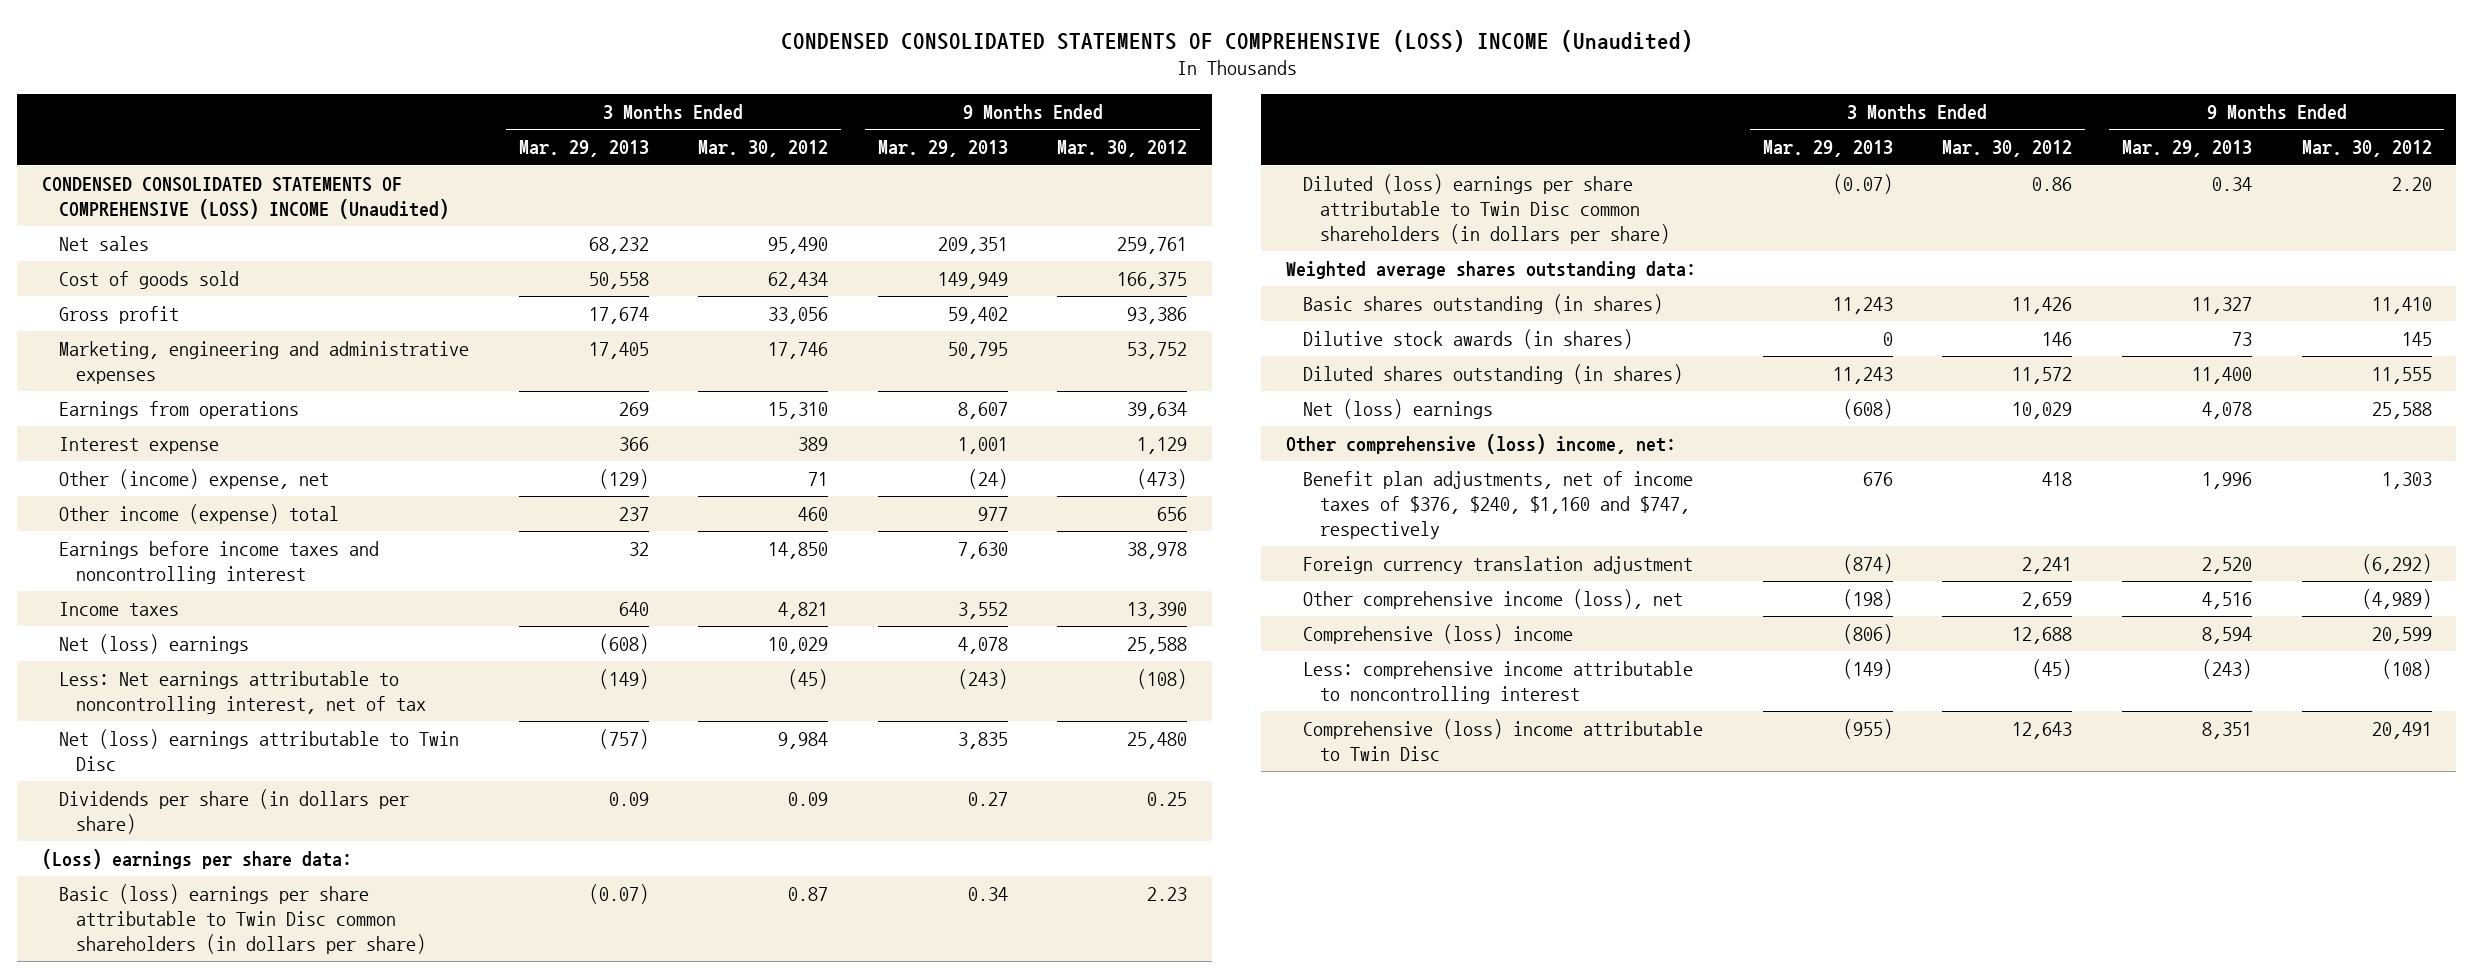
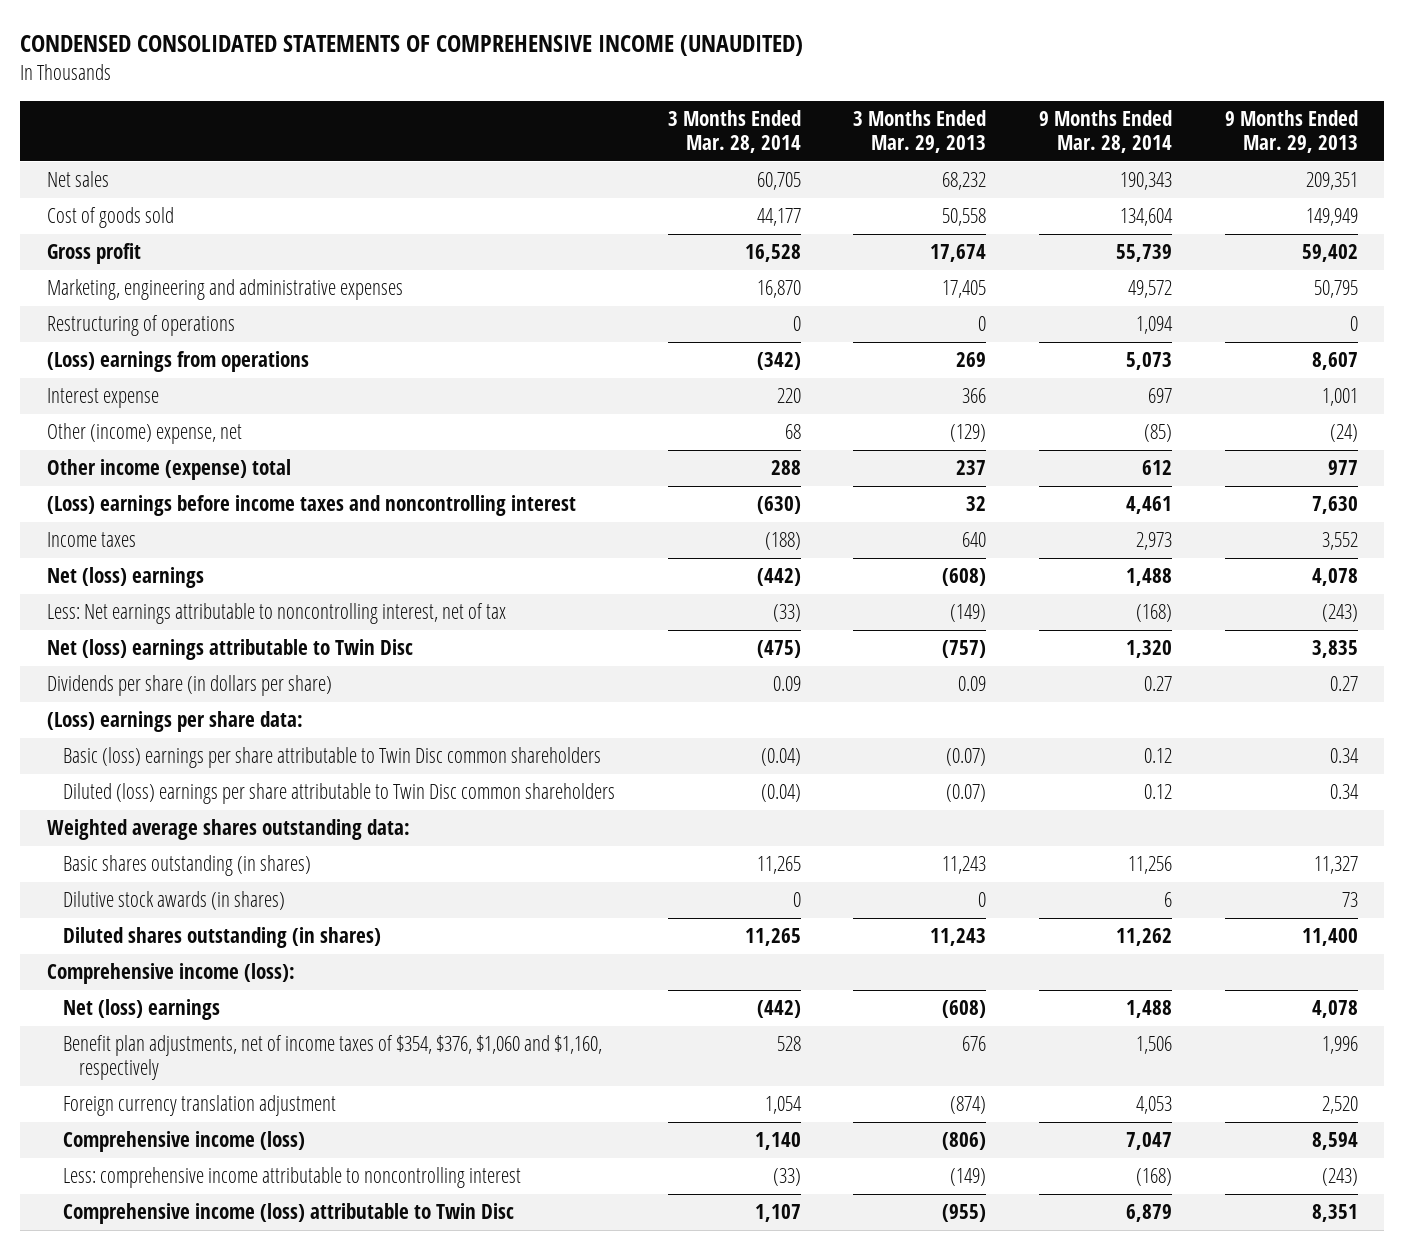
- CONDENSED CONSOLIDATED STATEMENTS OF COMPREHENSIVE (LOSS) INCOME (Unaudited)
+ CONDENSED CONSOLIDATED STATEMENTS OF COMPREHENSIVE INCOME (UNAUDITED)
- | 3 Months Ended Mar. 29, 2013 | 3 Months Ended Mar. 30, 2012 | 9 Months Ended Mar. 29, 2013 | 9 Months Ended Mar. 30, 2012
+ | 3 Months Ended Mar. 28, 2014 | 3 Months Ended Mar. 29, 2013 | 9 Months Ended Mar. 28, 2014 | 9 Months Ended Mar. 29, 2013
- CONDENSED CONSOLIDATED STATEMENTS OF COMPREHENSIVE (LOSS) INCOME (Unaudited)
- Earnings from operations | 269 | 15,310 | 8,607 | 39,634
+ Restructuring of operations | 0 | 0 | 1,094 | 0
+ (Loss) earnings from operations | (342) | 269 | 5,073 | 8,607
- Earnings before income taxes and noncontrolling interest | 32 | 14,850 | 7,630 | 38,978
+ (Loss) earnings before income taxes and noncontrolling interest | (630) | 32 | 4,461 | 7,630
- Basic (loss) earnings per share attributable to Twin Disc common shareholders (in dollars per share) | (0.07) | 0.87 | 0.34 | 2.23
- Diluted (loss) earnings per share attributable to Twin Disc common shareholders (in dollars per share) | (0.07) | 0.86 | 0.34 | 2.20
+ Basic (loss) earnings per share attributable to Twin Disc common shareholders | (0.04) | (0.07) | 0.12 | 0.34
+ Diluted (loss) earnings per share attributable to Twin Disc common shareholders | (0.04) | (0.07) | 0.12 | 0.34
+ Comprehensive income (loss):
- Other comprehensive (loss) income, net:
- Benefit plan adjustments, net of income taxes of $376, $240, $1,160 and $747, respectively | 676 | 418 | 1,996 | 1,303
+ Benefit plan adjustments, net of income taxes of $354, $376, $1,060 and $1,160, respectively | 528 | 676 | 1,506 | 1,996
- Other comprehensive income (loss), net | (198) | 2,659 | 4,516 | (4,989)
- Comprehensive (loss) income | (806) | 12,688 | 8,594 | 20,599
+ Comprehensive income (loss) | 1,140 | (806) | 7,047 | 8,594
- Comprehensive (loss) income attributable to Twin Disc | (955) | 12,643 | 8,351 | 20,491
+ Comprehensive income (loss) attributable to Twin Disc | 1,107 | (955) | 6,879 | 8,351

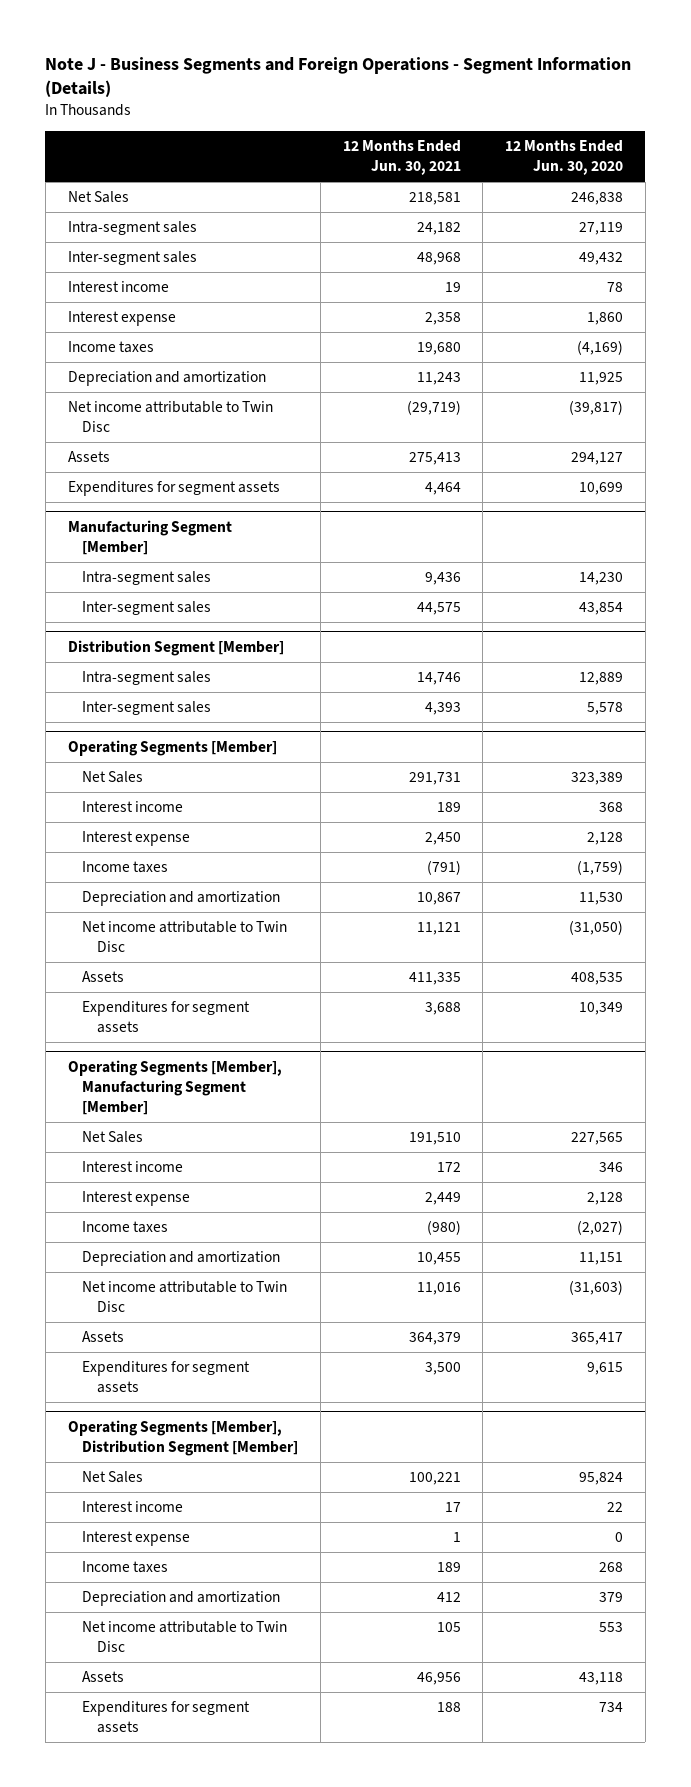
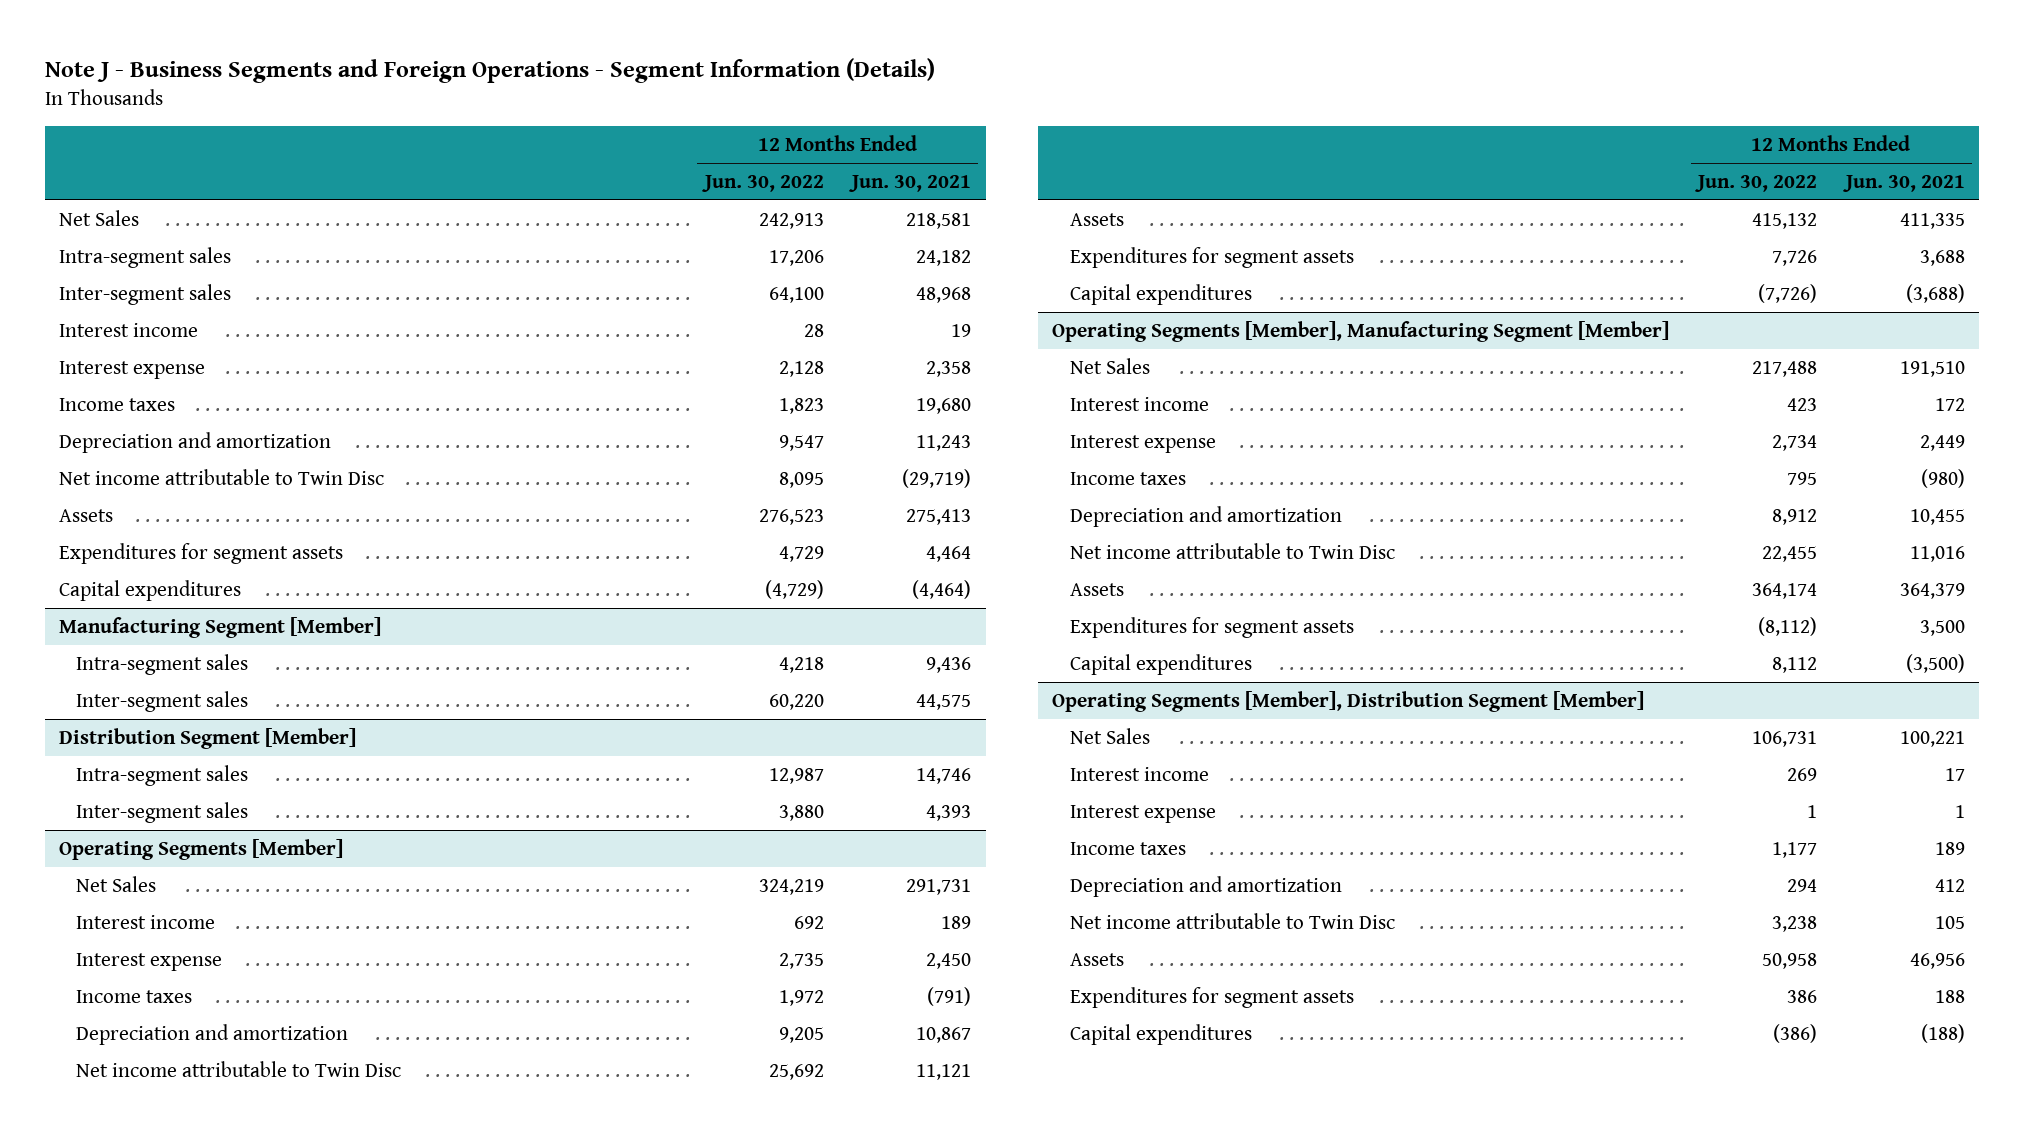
- | 12 Months Ended Jun. 30, 2021 | 12 Months Ended Jun. 30, 2020
+ | 12 Months Ended Jun. 30, 2022 | 12 Months Ended Jun. 30, 2021
+ Capital expenditures | (4,729) | (4,464)
@ Operating Segments [Member]
+ Capital expenditures | (7,726) | (3,688)
@ Operating Segments [Member], Manufacturing Segment [Member]
+ Capital expenditures | 8,112 | (3,500)
@ Operating Segments [Member], Distribution Segment [Member]
+ Capital expenditures | (386) | (188)

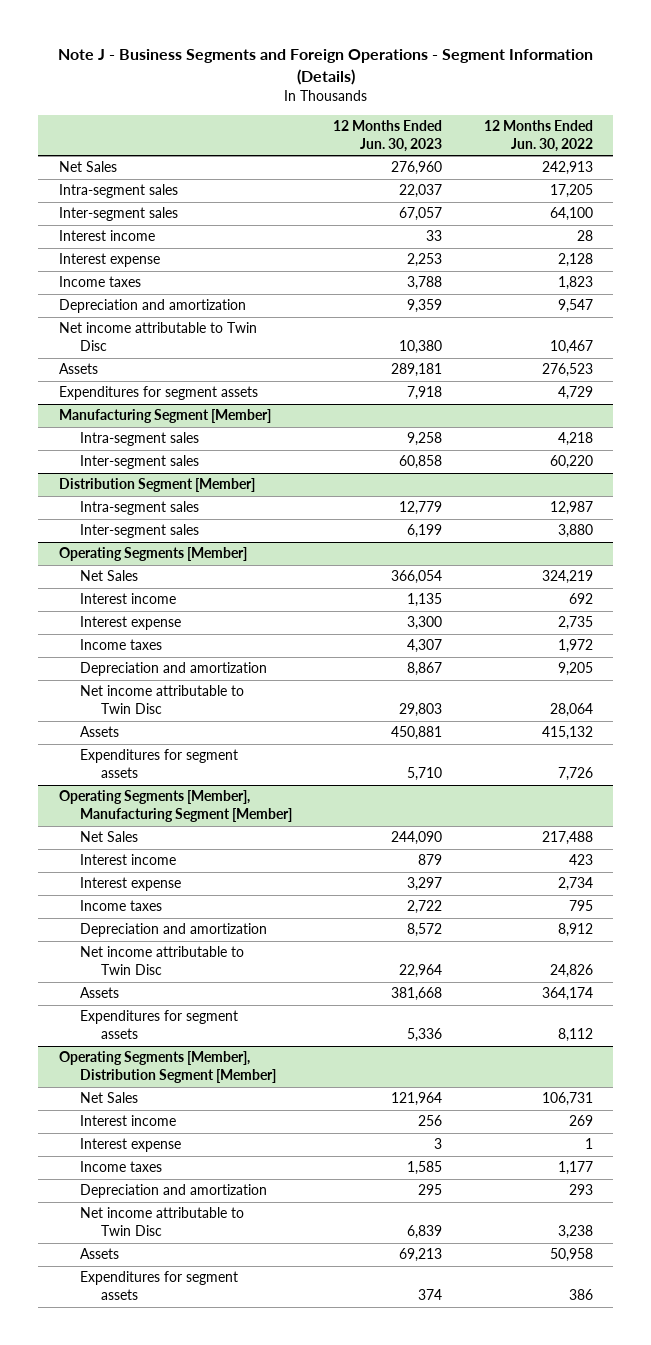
- | 12 Months Ended Jun. 30, 2022 | 12 Months Ended Jun. 30, 2021
+ | 12 Months Ended Jun. 30, 2023 | 12 Months Ended Jun. 30, 2022
- Intra-segment sales | 17,206 | 24,182
+ Intra-segment sales | 22,037 | 17,205
- Net income attributable to Twin Disc | 8,095 | (29,719)
+ Net income attributable to Twin Disc | 10,380 | 10,467
- Capital expenditures | (4,729) | (4,464)
@ Operating Segments [Member]
- Net income attributable to Twin Disc | 25,692 | 11,121
+ Net income attributable to Twin Disc | 29,803 | 28,064
- Capital expenditures | (7,726) | (3,688)
@ Operating Segments [Member], Manufacturing Segment [Member]
- Net income attributable to Twin Disc | 22,455 | 11,016
+ Net income attributable to Twin Disc | 22,964 | 24,826
- Expenditures for segment assets | (8,112) | 3,500
- Capital expenditures | 8,112 | (3,500)
+ Expenditures for segment assets | 5,336 | 8,112
@ Operating Segments [Member], Distribution Segment [Member]
- Depreciation and amortization | 294 | 412
+ Depreciation and amortization | 295 | 293
- Capital expenditures | (386) | (188)

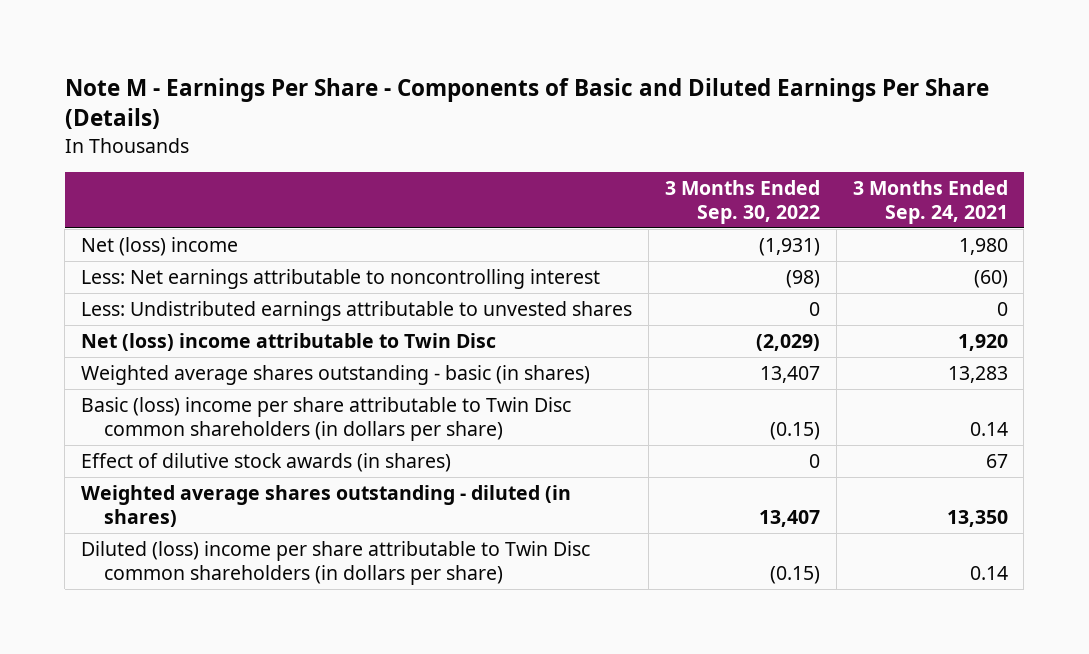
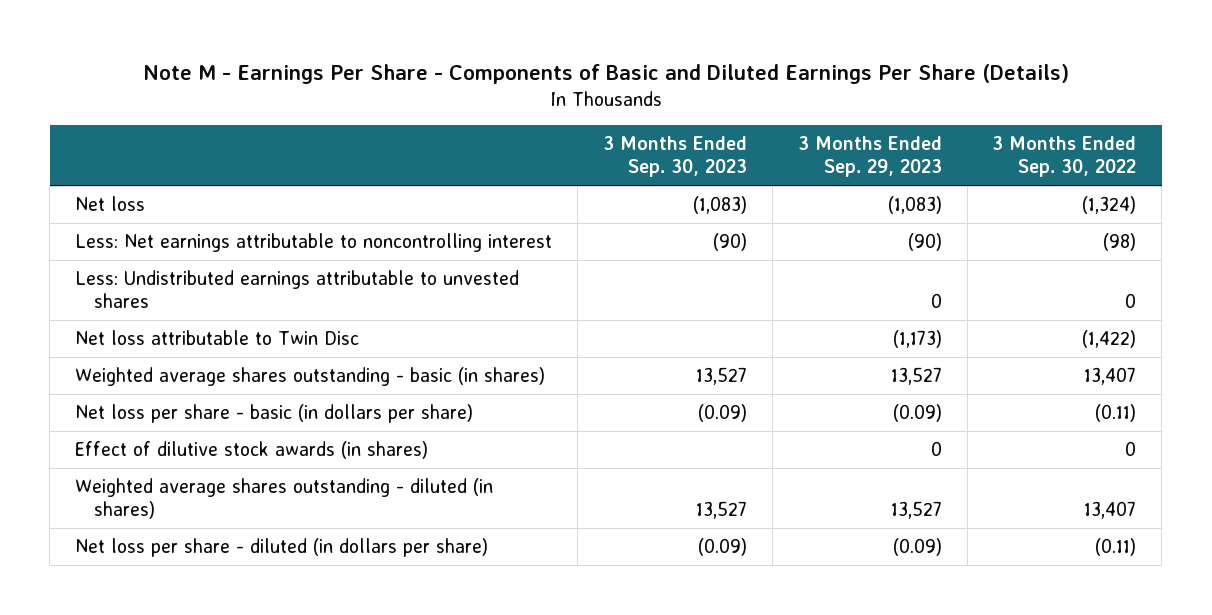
- | 3 Months Ended Sep. 30, 2022 | 3 Months Ended Sep. 24, 2021
+ | 3 Months Ended Sep. 30, 2023 | 3 Months Ended Sep. 29, 2023 | 3 Months Ended Sep. 30, 2022
- Net (loss) income | (1,931) | 1,980
+ Net loss | (1,083) | (1,083) | (1,324)
- Net (loss) income attributable to Twin Disc | (2,029) | 1,920
+ Net loss attributable to Twin Disc | | (1,173) | (1,422)
- Basic (loss) income per share attributable to Twin Disc common shareholders (in dollars per share) | (0.15) | 0.14
+ Net loss per share - basic (in dollars per share) | (0.09) | (0.09) | (0.11)
- Diluted (loss) income per share attributable to Twin Disc common shareholders (in dollars per share) | (0.15) | 0.14
+ Net loss per share - diluted (in dollars per share) | (0.09) | (0.09) | (0.11)

